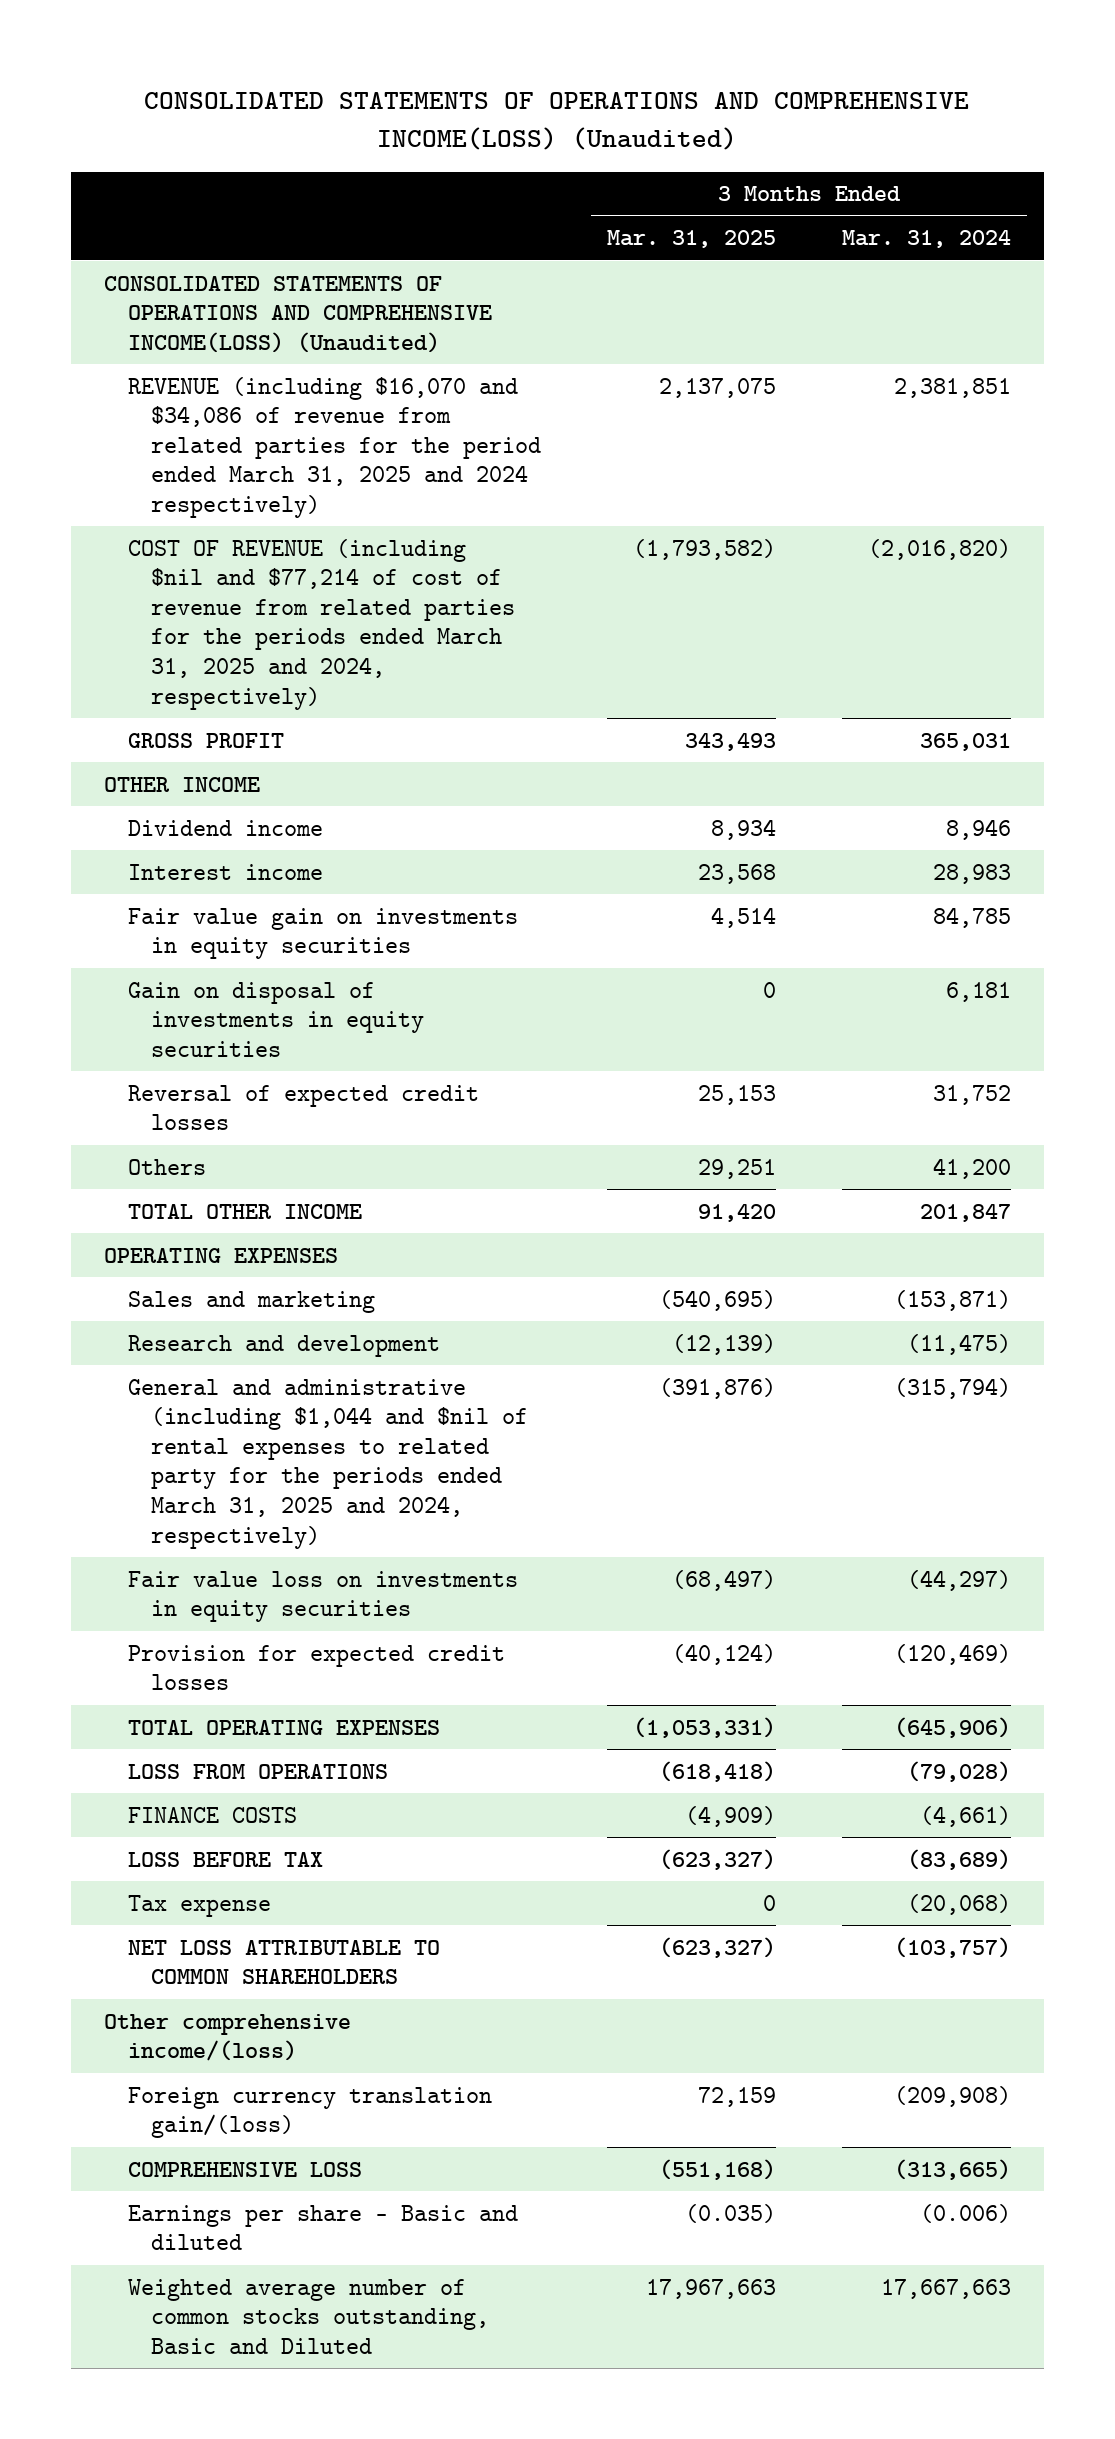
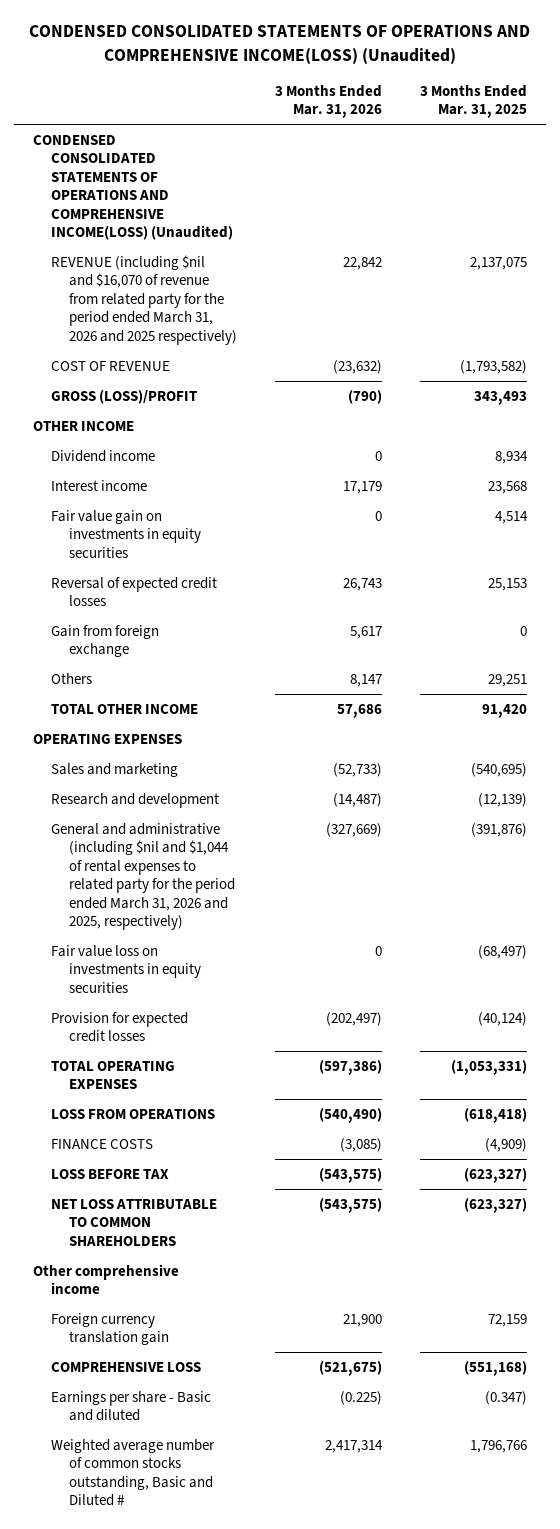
- CONSOLIDATED STATEMENTS OF OPERATIONS AND COMPREHENSIVE INCOME(LOSS) (Unaudited)
+ CONDENSED CONSOLIDATED STATEMENTS OF OPERATIONS AND COMPREHENSIVE INCOME(LOSS) (Unaudited)
- | 3 Months Ended Mar. 31, 2025 | 3 Months Ended Mar. 31, 2024
+ | 3 Months Ended Mar. 31, 2026 | 3 Months Ended Mar. 31, 2025
- CONSOLIDATED STATEMENTS OF OPERATIONS AND COMPREHENSIVE INCOME(LOSS) (Unaudited)
- REVENUE (including $16,070 and $34,086 of revenue from related parties for the period ended March 31, 2025 and 2024 respectively) | 2,137,075 | 2,381,851
- COST OF REVENUE (including $nil and $77,214 of cost of revenue from related parties for the periods ended March 31, 2025 and 2024, respectively) | (1,793,582) | (2,016,820)
- GROSS PROFIT | 343,493 | 365,031
+ CONDENSED CONSOLIDATED STATEMENTS OF OPERATIONS AND COMPREHENSIVE INCOME(LOSS) (Unaudited)
+ REVENUE (including $nil and $16,070 of revenue from related party for the period ended March 31, 2026 and 2025 respectively) | 22,842 | 2,137,075
+ COST OF REVENUE | (23,632) | (1,793,582)
+ GROSS (LOSS)/PROFIT | (790) | 343,493
- Gain on disposal of investments in equity securities | 0 | 6,181
+ Gain from foreign exchange | 5,617 | 0
- General and administrative (including $1,044 and $nil of rental expenses to related party for the periods ended March 31, 2025 and 2024, respectively) | (391,876) | (315,794)
+ General and administrative (including $nil and $1,044 of rental expenses to related party for the period ended March 31, 2026 and 2025, respectively) | (327,669) | (391,876)
- Tax expense | 0 | (20,068)
- Other comprehensive income/(loss)
- Foreign currency translation gain/(loss) | 72,159 | (209,908)
+ Other comprehensive income
+ Foreign currency translation gain | 21,900 | 72,159
- Earnings per share - Basic and diluted | (0.035) | (0.006)
- Weighted average number of common stocks outstanding, Basic and Diluted | 17,967,663 | 17,667,663
+ Earnings per share - Basic and diluted | (0.225) | (0.347)
+ Weighted average number of common stocks outstanding, Basic and Diluted # | 2,417,314 | 1,796,766

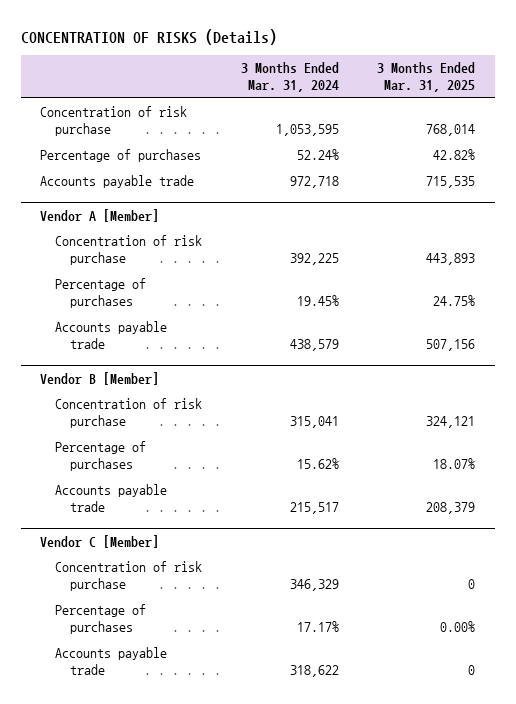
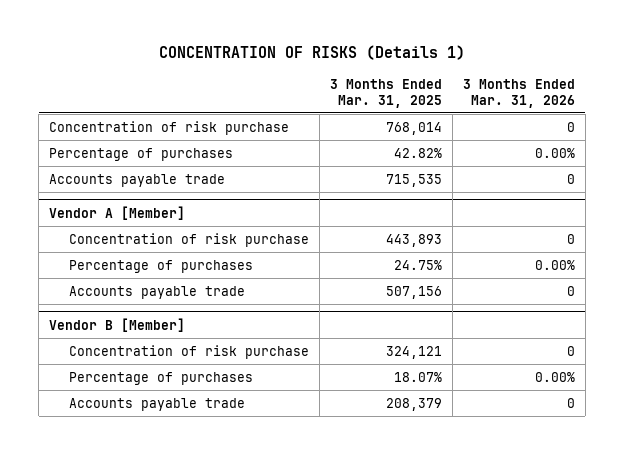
- CONCENTRATION OF RISKS (Details)
+ CONCENTRATION OF RISKS (Details 1)
- | 3 Months Ended Mar. 31, 2024 | 3 Months Ended Mar. 31, 2025
+ | 3 Months Ended Mar. 31, 2025 | 3 Months Ended Mar. 31, 2026
- Vendor C [Member]
- Concentration of risk purchase | 346,329 | 0
- Percentage of purchases | 17.17% | 0.00%
- Accounts payable trade | 318,622 | 0

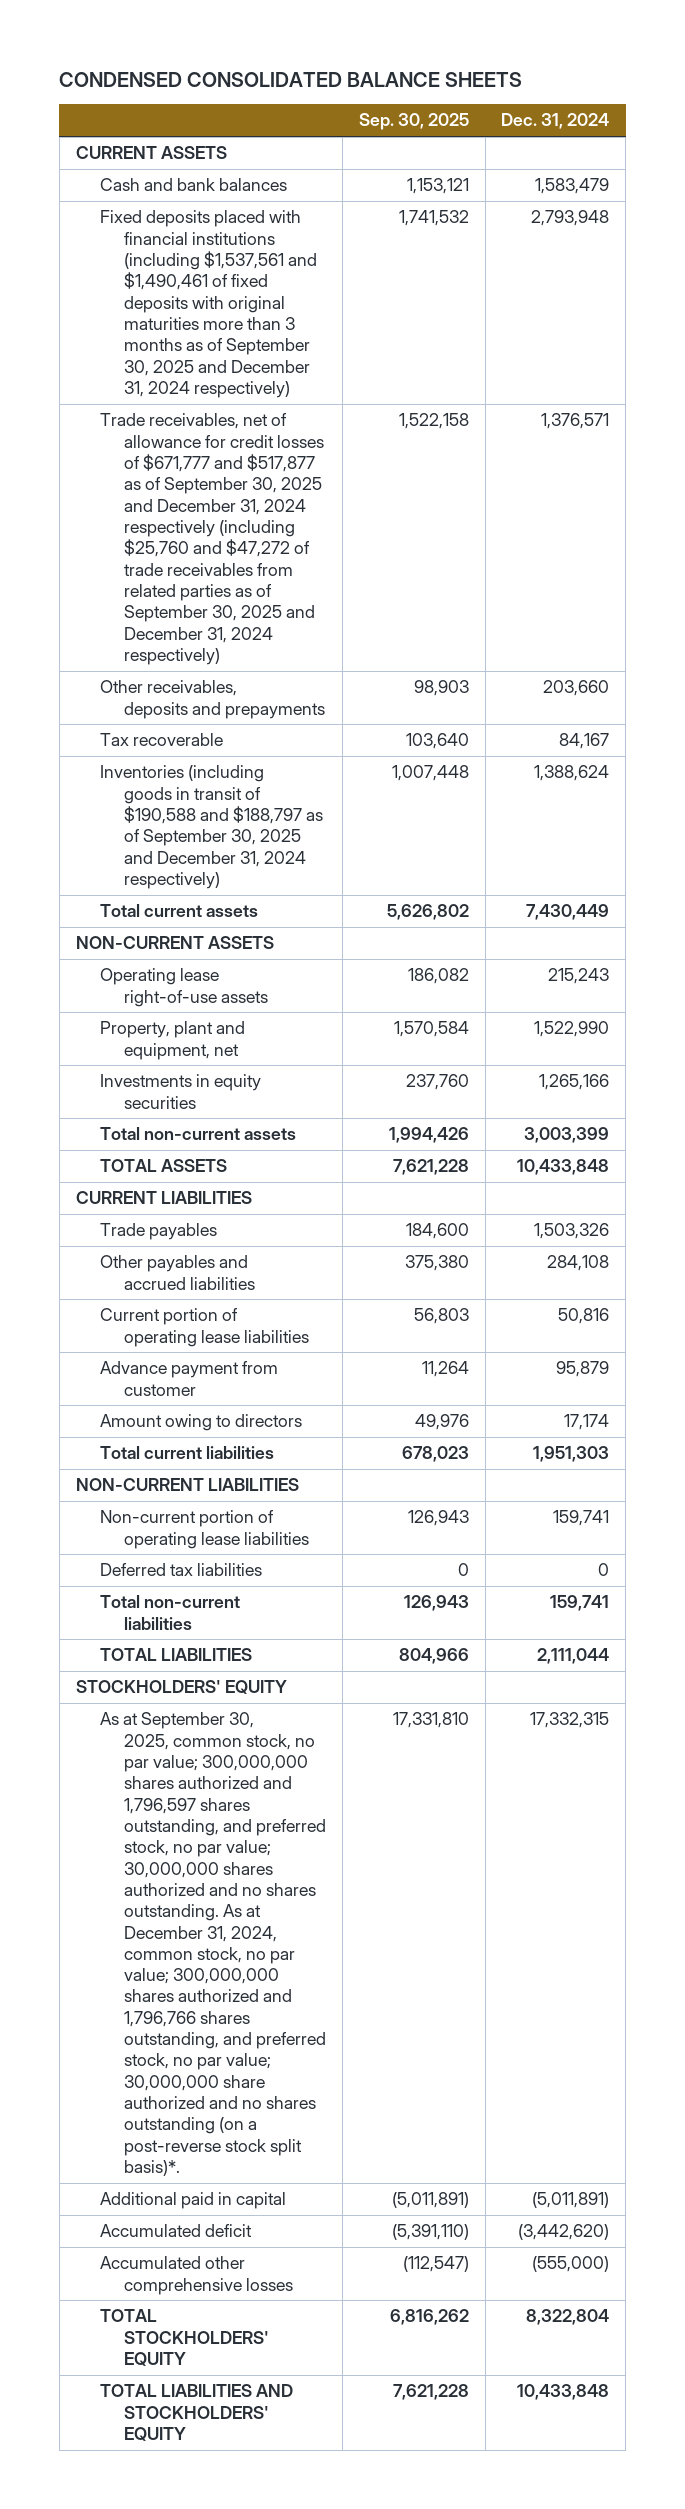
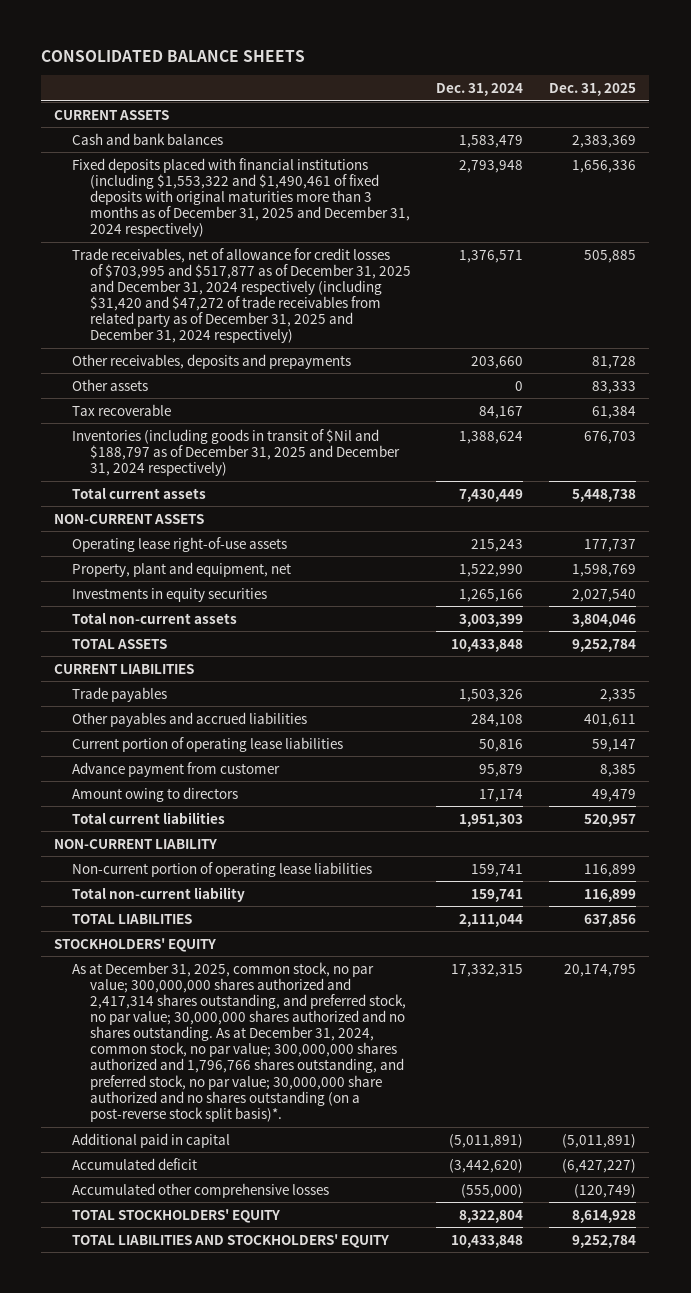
- CONDENSED CONSOLIDATED BALANCE SHEETS
+ CONSOLIDATED BALANCE SHEETS
- | Sep. 30, 2025 | Dec. 31, 2024
+ | Dec. 31, 2024 | Dec. 31, 2025
- Fixed deposits placed with financial institutions (including $1,537,561 and $1,490,461 of fixed deposits with original maturities more than 3 months as of September 30, 2025 and December 31, 2024 respectively) | 1,741,532 | 2,793,948
- Trade receivables, net of allowance for credit losses of $671,777 and $517,877 as of September 30, 2025 and December 31, 2024 respectively (including $25,760 and $47,272 of trade receivables from related parties as of September 30, 2025 and December 31, 2024 respectively) | 1,522,158 | 1,376,571
+ Fixed deposits placed with financial institutions (including $1,553,322 and $1,490,461 of fixed deposits with original maturities more than 3 months as of December 31, 2025 and December 31, 2024 respectively) | 2,793,948 | 1,656,336
+ Trade receivables, net of allowance for credit losses of $703,995 and $517,877 as of December 31, 2025 and December 31, 2024 respectively (including $31,420 and $47,272 of trade receivables from related party as of December 31, 2025 and December 31, 2024 respectively) | 1,376,571 | 505,885
+ Other assets | 0 | 83,333
- Inventories (including goods in transit of $190,588 and $188,797 as of September 30, 2025 and December 31, 2024 respectively) | 1,007,448 | 1,388,624
+ Inventories (including goods in transit of $Nil and $188,797 as of December 31, 2025 and December 31, 2024 respectively) | 1,388,624 | 676,703
- NON-CURRENT LIABILITIES
+ NON-CURRENT LIABILITY
- Deferred tax liabilities | 0 | 0
- Total non-current liabilities | 126,943 | 159,741
+ Total non-current liability | 159,741 | 116,899
- As at September 30, 2025, common stock, no par value; 300,000,000 shares authorized and 1,796,597 shares outstanding, and preferred stock, no par value; 30,000,000 shares authorized and no shares outstanding. As at December 31, 2024, common stock, no par value; 300,000,000 shares authorized and 1,796,766 shares outstanding, and preferred stock, no par value; 30,000,000 share authorized and no shares outstanding (on a post-reverse stock split basis)*. | 17,331,810 | 17,332,315
+ As at December 31, 2025, common stock, no par value; 300,000,000 shares authorized and 2,417,314 shares outstanding, and preferred stock, no par value; 30,000,000 shares authorized and no shares outstanding. As at December 31, 2024, common stock, no par value; 300,000,000 shares authorized and 1,796,766 shares outstanding, and preferred stock, no par value; 30,000,000 share authorized and no shares outstanding (on a post-reverse stock split basis)*. | 17,332,315 | 20,174,795

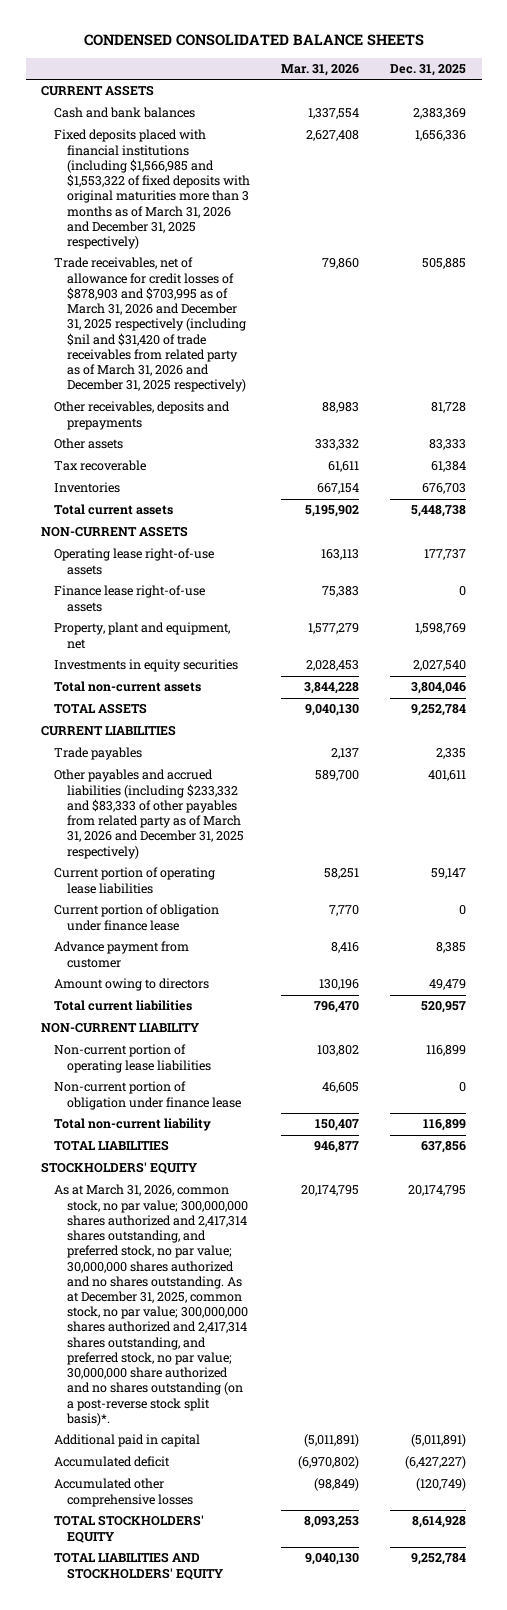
- CONSOLIDATED BALANCE SHEETS
+ CONDENSED CONSOLIDATED BALANCE SHEETS
- | Dec. 31, 2024 | Dec. 31, 2025
+ | Mar. 31, 2026 | Dec. 31, 2025
- Fixed deposits placed with financial institutions (including $1,553,322 and $1,490,461 of fixed deposits with original maturities more than 3 months as of December 31, 2025 and December 31, 2024 respectively) | 2,793,948 | 1,656,336
- Trade receivables, net of allowance for credit losses of $703,995 and $517,877 as of December 31, 2025 and December 31, 2024 respectively (including $31,420 and $47,272 of trade receivables from related party as of December 31, 2025 and December 31, 2024 respectively) | 1,376,571 | 505,885
+ Fixed deposits placed with financial institutions (including $1,566,985 and $1,553,322 of fixed deposits with original maturities more than 3 months as of March 31, 2026 and December 31, 2025 respectively) | 2,627,408 | 1,656,336
+ Trade receivables, net of allowance for credit losses of $878,903 and $703,995 as of March 31, 2026 and December 31, 2025 respectively (including $nil and $31,420 of trade receivables from related party as of March 31, 2026 and December 31, 2025 respectively) | 79,860 | 505,885
- Inventories (including goods in transit of $Nil and $188,797 as of December 31, 2025 and December 31, 2024 respectively) | 1,388,624 | 676,703
+ Inventories | 667,154 | 676,703
+ Finance lease right-of-use assets | 75,383 | 0
- Other payables and accrued liabilities | 284,108 | 401,611
+ Other payables and accrued liabilities (including $233,332 and $83,333 of other payables from related party as of March 31, 2026 and December 31, 2025 respectively) | 589,700 | 401,611
+ Current portion of obligation under finance lease | 7,770 | 0
+ Non-current portion of obligation under finance lease | 46,605 | 0
- As at December 31, 2025, common stock, no par value; 300,000,000 shares authorized and 2,417,314 shares outstanding, and preferred stock, no par value; 30,000,000 shares authorized and no shares outstanding. As at December 31, 2024, common stock, no par value; 300,000,000 shares authorized and 1,796,766 shares outstanding, and preferred stock, no par value; 30,000,000 share authorized and no shares outstanding (on a post-reverse stock split basis)*. | 17,332,315 | 20,174,795
+ As at March 31, 2026, common stock, no par value; 300,000,000 shares authorized and 2,417,314 shares outstanding, and preferred stock, no par value; 30,000,000 shares authorized and no shares outstanding. As at December 31, 2025, common stock, no par value; 300,000,000 shares authorized and 2,417,314 shares outstanding, and preferred stock, no par value; 30,000,000 share authorized and no shares outstanding (on a post-reverse stock split basis)*. | 20,174,795 | 20,174,795

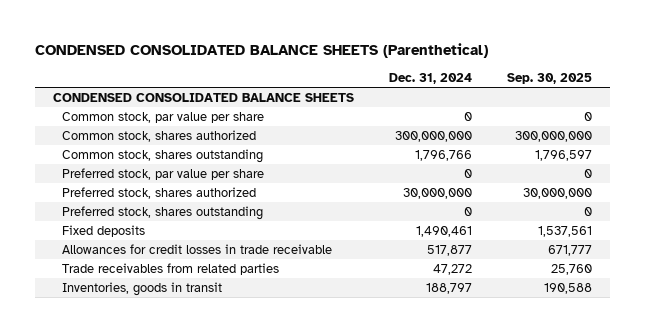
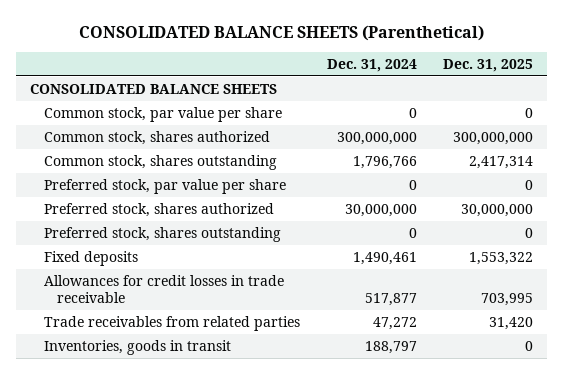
- CONDENSED CONSOLIDATED BALANCE SHEETS (Parenthetical)
+ CONSOLIDATED BALANCE SHEETS (Parenthetical)
- | Dec. 31, 2024 | Sep. 30, 2025
+ | Dec. 31, 2024 | Dec. 31, 2025
- CONDENSED CONSOLIDATED BALANCE SHEETS
+ CONSOLIDATED BALANCE SHEETS

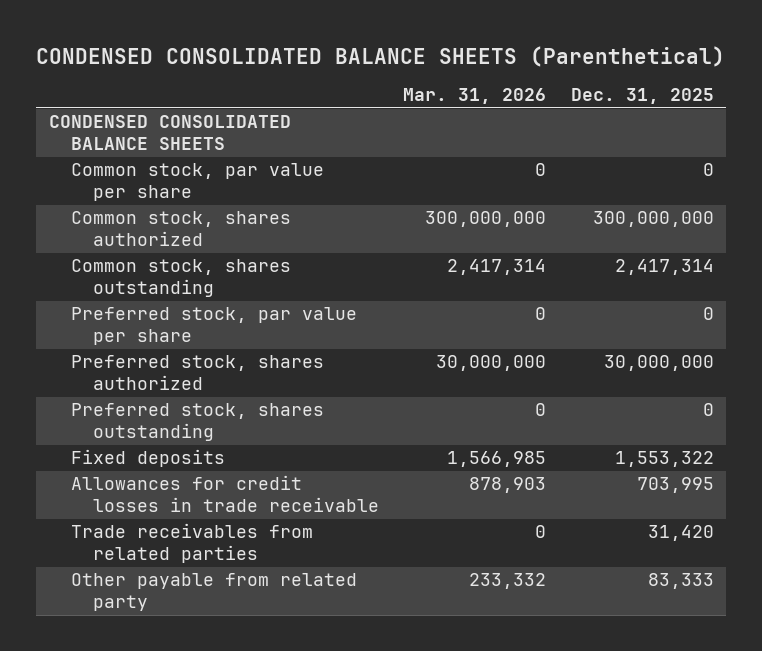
- CONSOLIDATED BALANCE SHEETS (Parenthetical)
+ CONDENSED CONSOLIDATED BALANCE SHEETS (Parenthetical)
- | Dec. 31, 2024 | Dec. 31, 2025
+ | Mar. 31, 2026 | Dec. 31, 2025
- CONSOLIDATED BALANCE SHEETS
+ CONDENSED CONSOLIDATED BALANCE SHEETS
- Inventories, goods in transit | 188,797 | 0
+ Other payable from related party | 233,332 | 83,333

